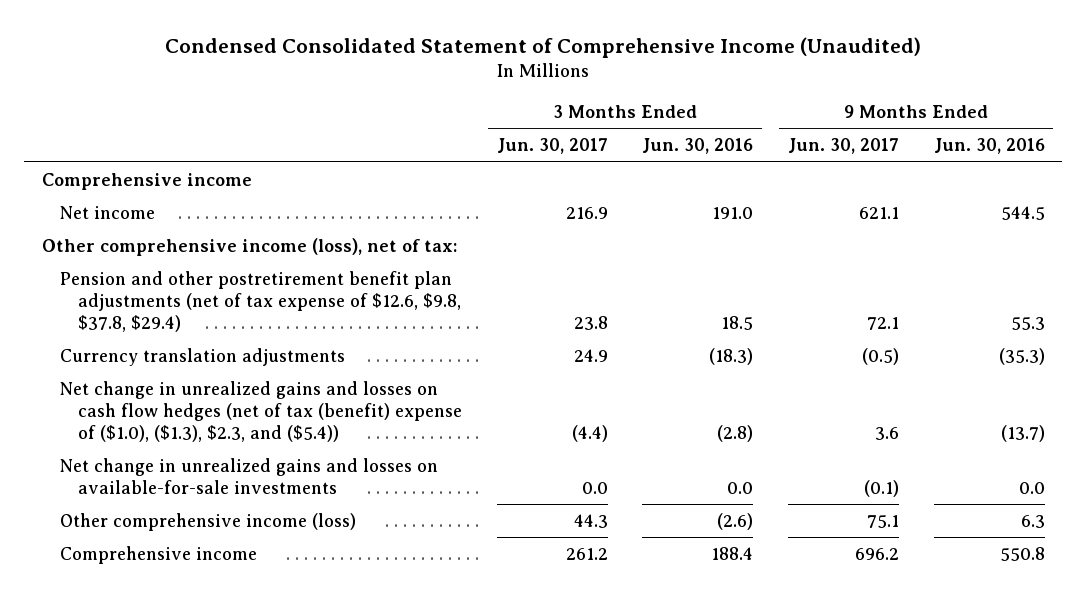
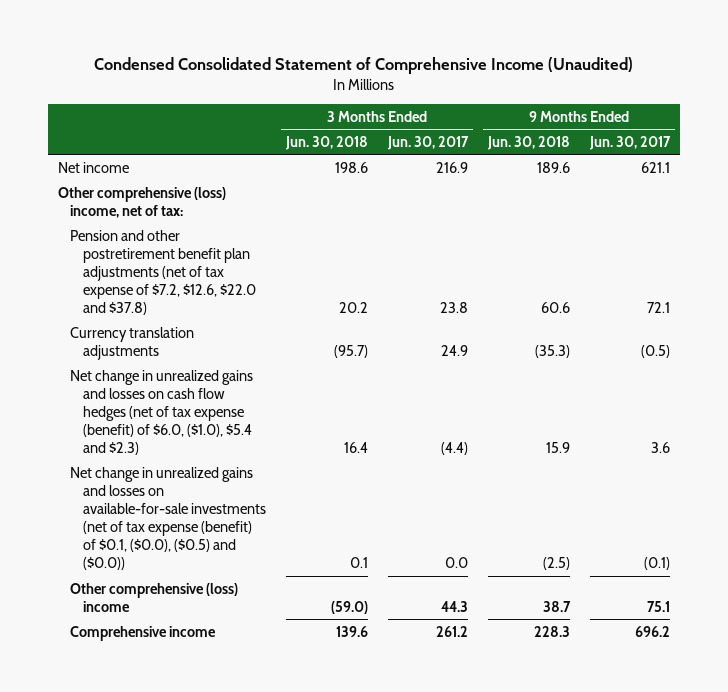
- | 3 Months Ended Jun. 30, 2017 | 3 Months Ended Jun. 30, 2016 | 9 Months Ended Jun. 30, 2017 | 9 Months Ended Jun. 30, 2016
+ | 3 Months Ended Jun. 30, 2018 | 3 Months Ended Jun. 30, 2017 | 9 Months Ended Jun. 30, 2018 | 9 Months Ended Jun. 30, 2017
- Comprehensive income
- Other comprehensive income (loss), net of tax:
- Pension and other postretirement benefit plan adjustments (net of tax expense of $12.6, $9.8, $37.8, $29.4) | 23.8 | 18.5 | 72.1 | 55.3
+ Other comprehensive (loss) income, net of tax:
+ Pension and other postretirement benefit plan adjustments (net of tax expense of $7.2, $12.6, $22.0 and $37.8) | 20.2 | 23.8 | 60.6 | 72.1
- Net change in unrealized gains and losses on cash flow hedges (net of tax (benefit) expense of ($1.0), ($1.3), $2.3, and ($5.4)) | (4.4) | (2.8) | 3.6 | (13.7)
- Net change in unrealized gains and losses on available-for-sale investments | 0.0 | 0.0 | (0.1) | 0.0
- Other comprehensive income (loss) | 44.3 | (2.6) | 75.1 | 6.3
+ Net change in unrealized gains and losses on cash flow hedges (net of tax expense (benefit) of $6.0, ($1.0), $5.4 and $2.3) | 16.4 | (4.4) | 15.9 | 3.6
+ Net change in unrealized gains and losses on available-for-sale investments (net of tax expense (benefit) of $0.1, ($0.0), ($0.5) and ($0.0)) | 0.1 | 0.0 | (2.5) | (0.1)
+ Other comprehensive (loss) income | (59.0) | 44.3 | 38.7 | 75.1

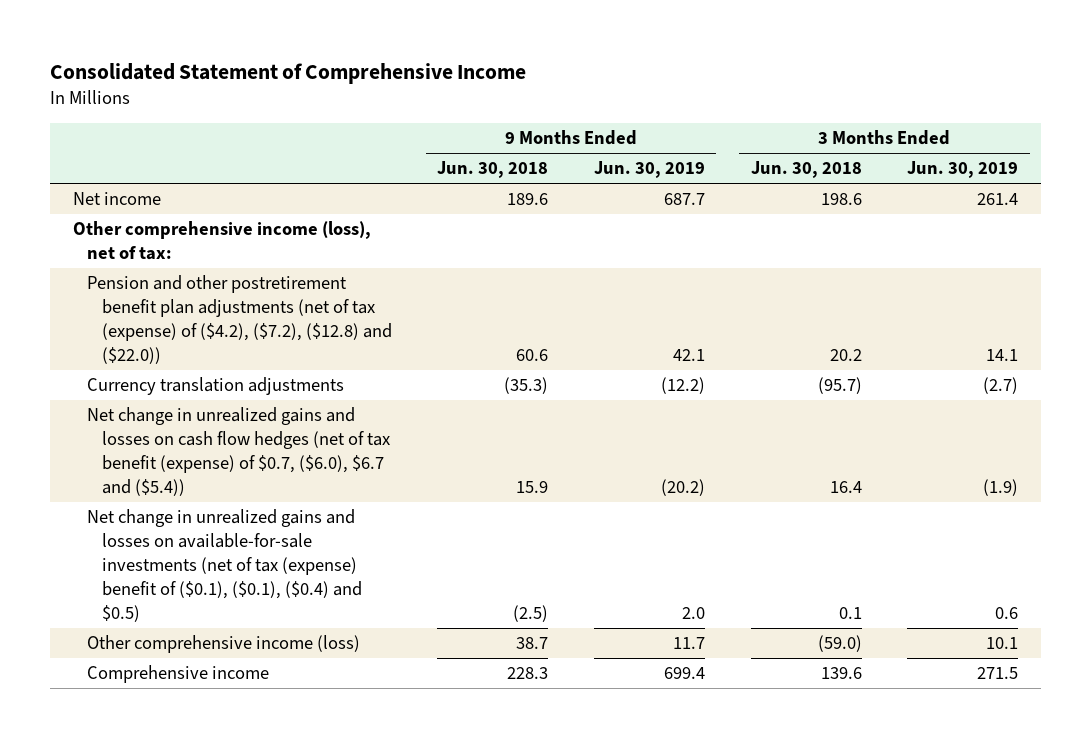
- Condensed Consolidated Statement of Comprehensive Income (Unaudited)
+ Consolidated Statement of Comprehensive Income
- | 3 Months Ended Jun. 30, 2018 | 3 Months Ended Jun. 30, 2017 | 9 Months Ended Jun. 30, 2018 | 9 Months Ended Jun. 30, 2017
+ | 9 Months Ended Jun. 30, 2018 | 9 Months Ended Jun. 30, 2019 | 3 Months Ended Jun. 30, 2018 | 3 Months Ended Jun. 30, 2019
- Other comprehensive (loss) income, net of tax:
- Pension and other postretirement benefit plan adjustments (net of tax expense of $7.2, $12.6, $22.0 and $37.8) | 20.2 | 23.8 | 60.6 | 72.1
+ Other comprehensive income (loss), net of tax:
+ Pension and other postretirement benefit plan adjustments (net of tax (expense) of ($4.2), ($7.2), ($12.8) and ($22.0)) | 60.6 | 42.1 | 20.2 | 14.1
- Net change in unrealized gains and losses on cash flow hedges (net of tax expense (benefit) of $6.0, ($1.0), $5.4 and $2.3) | 16.4 | (4.4) | 15.9 | 3.6
- Net change in unrealized gains and losses on available-for-sale investments (net of tax expense (benefit) of $0.1, ($0.0), ($0.5) and ($0.0)) | 0.1 | 0.0 | (2.5) | (0.1)
- Other comprehensive (loss) income | (59.0) | 44.3 | 38.7 | 75.1
+ Net change in unrealized gains and losses on cash flow hedges (net of tax benefit (expense) of $0.7, ($6.0), $6.7 and ($5.4)) | 15.9 | (20.2) | 16.4 | (1.9)
+ Net change in unrealized gains and losses on available-for-sale investments (net of tax (expense) benefit of ($0.1), ($0.1), ($0.4) and $0.5) | (2.5) | 2.0 | 0.1 | 0.6
+ Other comprehensive income (loss) | 38.7 | 11.7 | (59.0) | 10.1

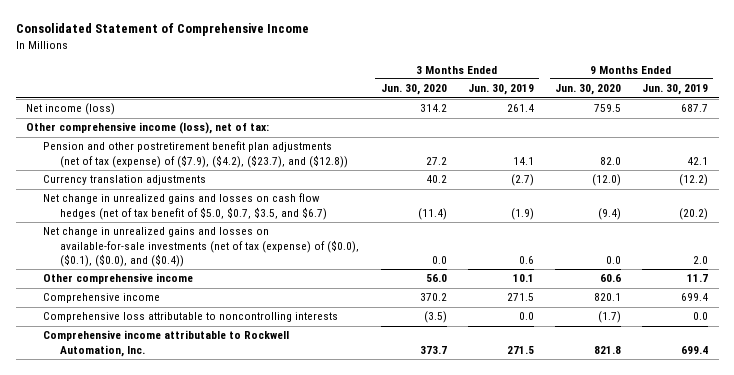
- | 9 Months Ended Jun. 30, 2018 | 9 Months Ended Jun. 30, 2019 | 3 Months Ended Jun. 30, 2018 | 3 Months Ended Jun. 30, 2019
+ | 3 Months Ended Jun. 30, 2020 | 3 Months Ended Jun. 30, 2019 | 9 Months Ended Jun. 30, 2020 | 9 Months Ended Jun. 30, 2019
- Net income | 189.6 | 687.7 | 198.6 | 261.4
+ Net income (loss) | 314.2 | 261.4 | 759.5 | 687.7
- Pension and other postretirement benefit plan adjustments (net of tax (expense) of ($4.2), ($7.2), ($12.8) and ($22.0)) | 60.6 | 42.1 | 20.2 | 14.1
+ Pension and other postretirement benefit plan adjustments (net of tax (expense) of ($7.9), ($4.2), ($23.7), and ($12.8)) | 27.2 | 14.1 | 82.0 | 42.1
- Net change in unrealized gains and losses on cash flow hedges (net of tax benefit (expense) of $0.7, ($6.0), $6.7 and ($5.4)) | 15.9 | (20.2) | 16.4 | (1.9)
- Net change in unrealized gains and losses on available-for-sale investments (net of tax (expense) benefit of ($0.1), ($0.1), ($0.4) and $0.5) | (2.5) | 2.0 | 0.1 | 0.6
- Other comprehensive income (loss) | 38.7 | 11.7 | (59.0) | 10.1
+ Net change in unrealized gains and losses on cash flow hedges (net of tax benefit of $5.0, $0.7, $3.5, and $6.7) | (11.4) | (1.9) | (9.4) | (20.2)
+ Net change in unrealized gains and losses on available-for-sale investments (net of tax (expense) of ($0.0), ($0.1), ($0.0), and ($0.4)) | 0.0 | 0.6 | 0.0 | 2.0
+ Other comprehensive income | 56.0 | 10.1 | 60.6 | 11.7
+ Comprehensive loss attributable to noncontrolling interests | (3.5) | 0.0 | (1.7) | 0.0
+ Comprehensive income attributable to Rockwell Automation, Inc. | 373.7 | 271.5 | 821.8 | 699.4

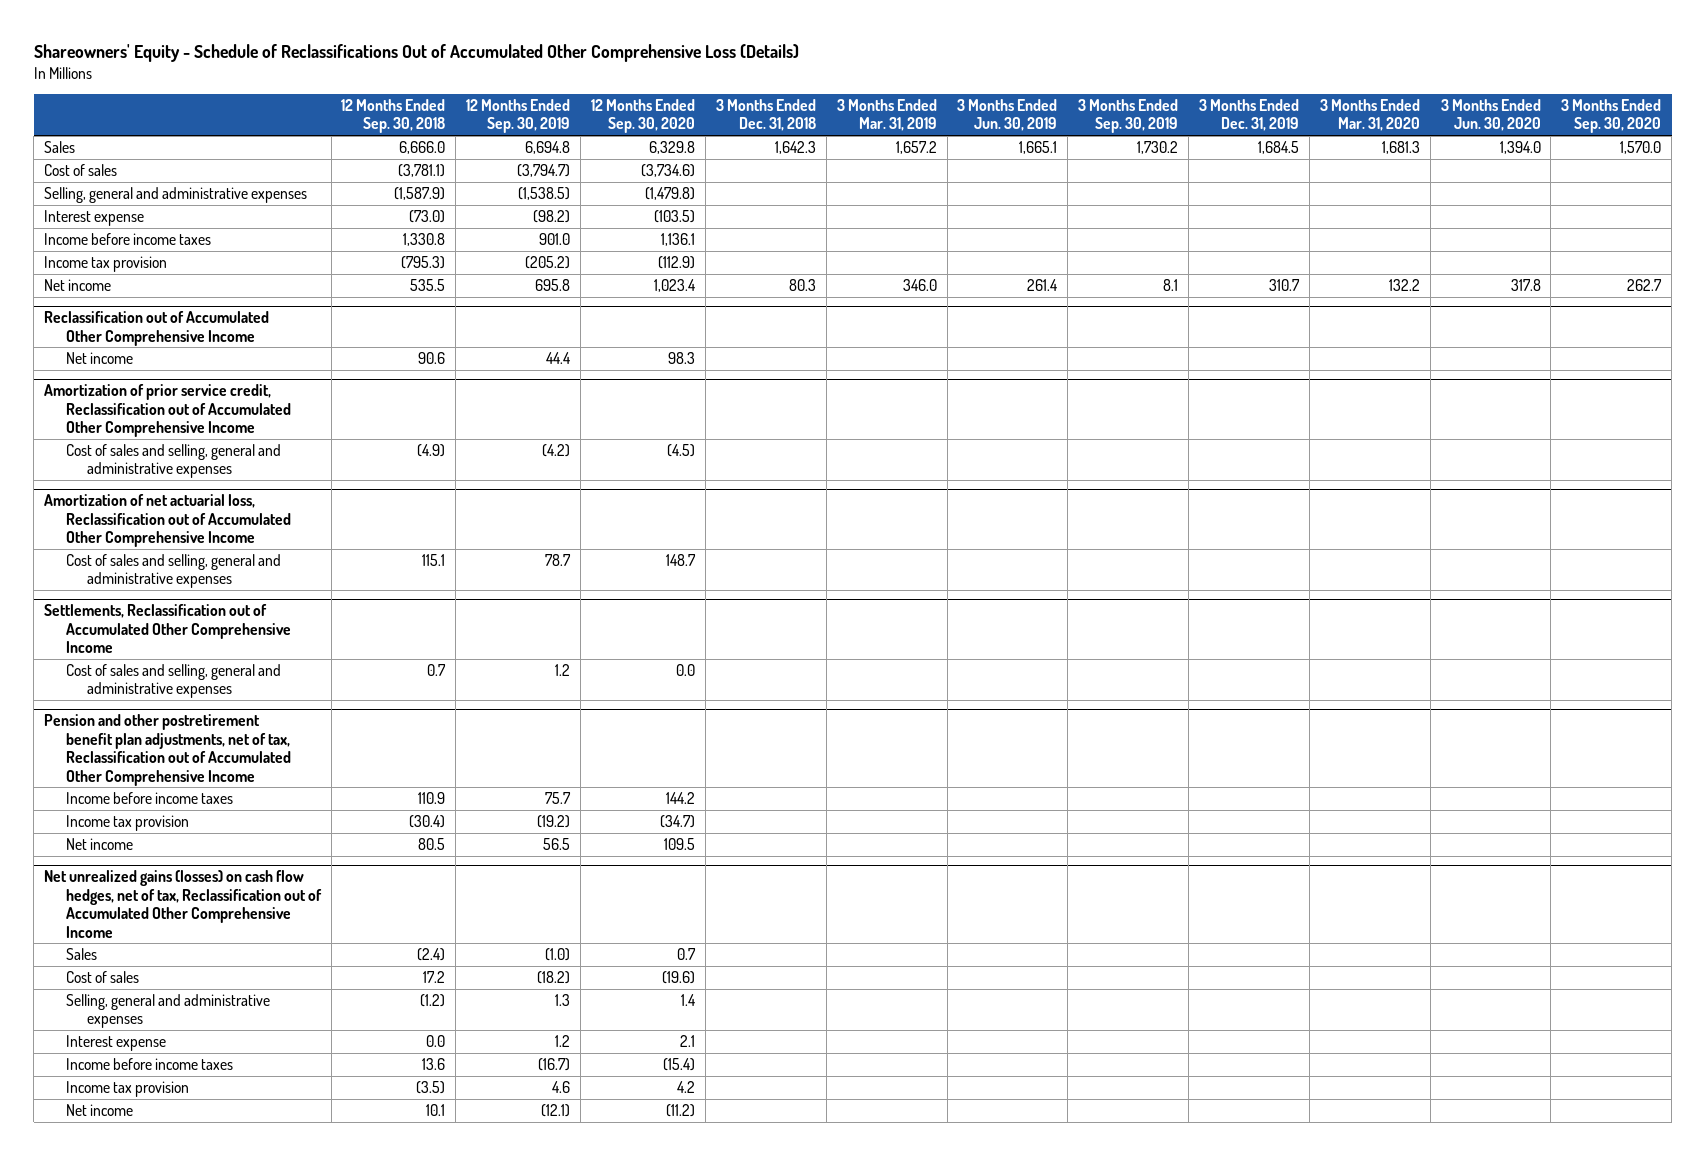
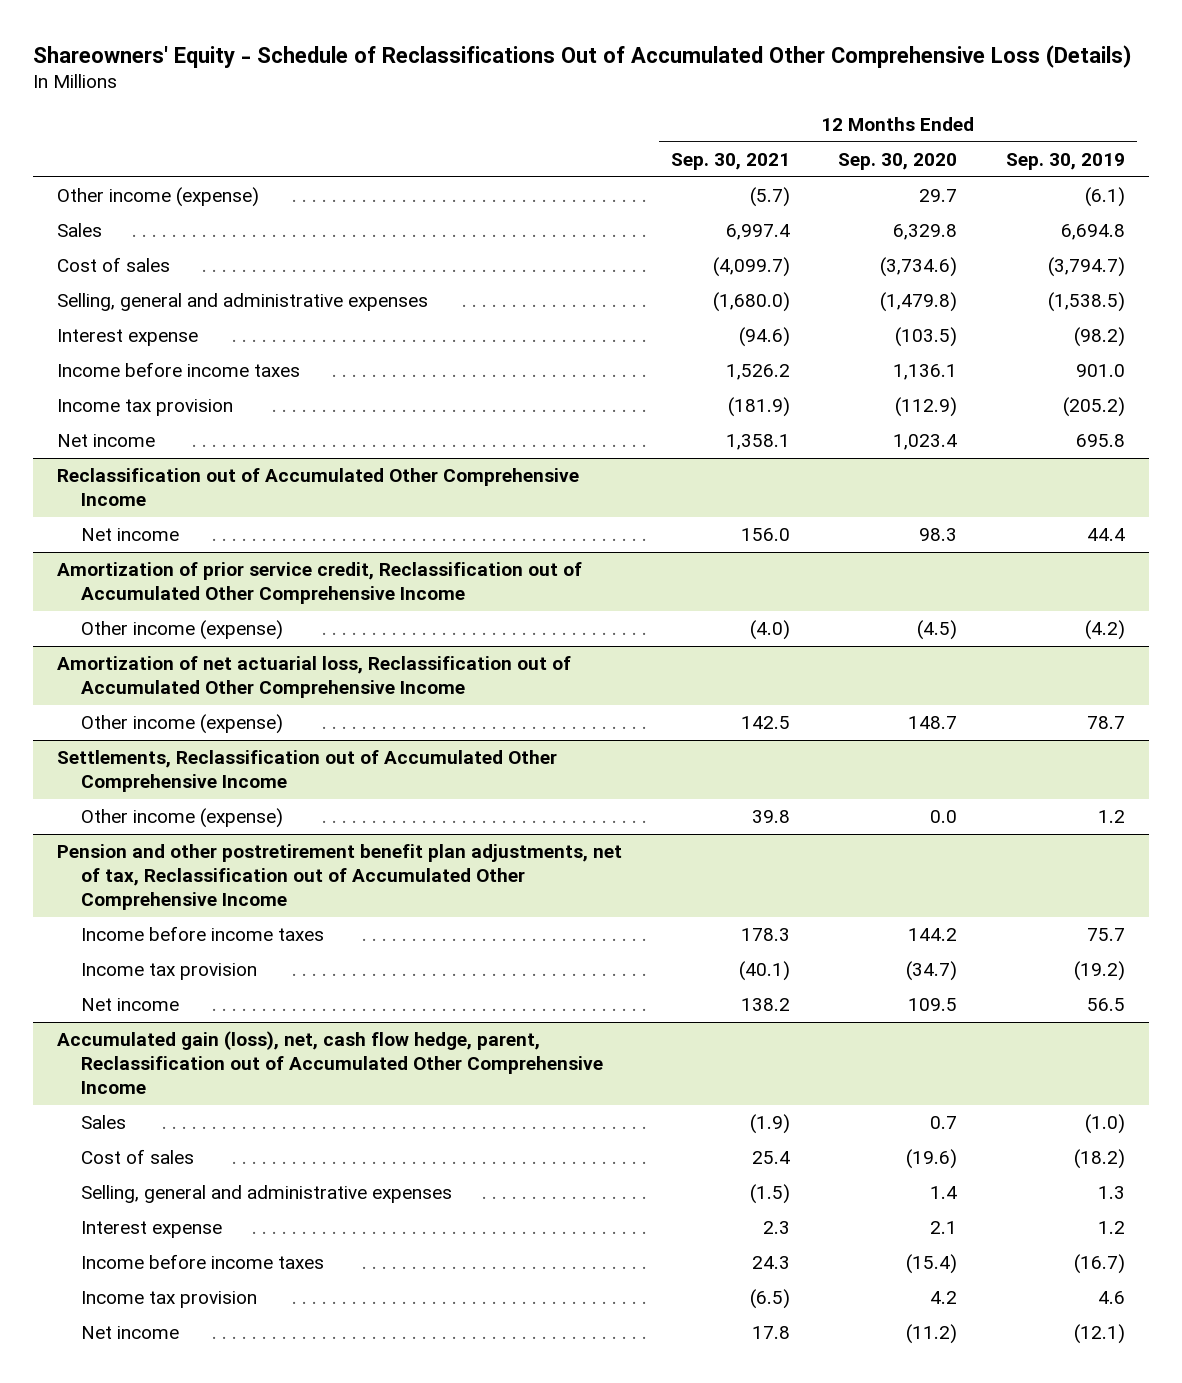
- | 12 Months Ended Sep. 30, 2018 | 12 Months Ended Sep. 30, 2019 | 12 Months Ended Sep. 30, 2020 | 3 Months Ended Dec. 31, 2018 | 3 Months Ended Mar. 31, 2019 | 3 Months Ended Jun. 30, 2019 | 3 Months Ended Sep. 30, 2019 | 3 Months Ended Dec. 31, 2019 | 3 Months Ended Mar. 31, 2020 | 3 Months Ended Jun. 30, 2020 | 3 Months Ended Sep. 30, 2020
+ | 12 Months Ended Sep. 30, 2021 | 12 Months Ended Sep. 30, 2020 | 12 Months Ended Sep. 30, 2019
+ Other income (expense) | (5.7) | 29.7 | (6.1)
@ Amortization of prior service credit, Reclassification out of Accumulated Other Comprehensive Income
- Cost of sales and selling, general and administrative expenses | (4.9) | (4.2) | (4.5) | | | | | | | |
+ Other income (expense) | (4.0) | (4.5) | (4.2)
@ Amortization of net actuarial loss, Reclassification out of Accumulated Other Comprehensive Income
- Cost of sales and selling, general and administrative expenses | 115.1 | 78.7 | 148.7 | | | | | | | |
+ Other income (expense) | 142.5 | 148.7 | 78.7
@ Settlements, Reclassification out of Accumulated Other Comprehensive Income
- Cost of sales and selling, general and administrative expenses | 0.7 | 1.2 | 0.0 | | | | | | | |
+ Other income (expense) | 39.8 | 0.0 | 1.2
- Net unrealized gains (losses) on cash flow hedges, net of tax, Reclassification out of Accumulated Other Comprehensive Income
+ Accumulated gain (loss), net, cash flow hedge, parent, Reclassification out of Accumulated Other Comprehensive Income

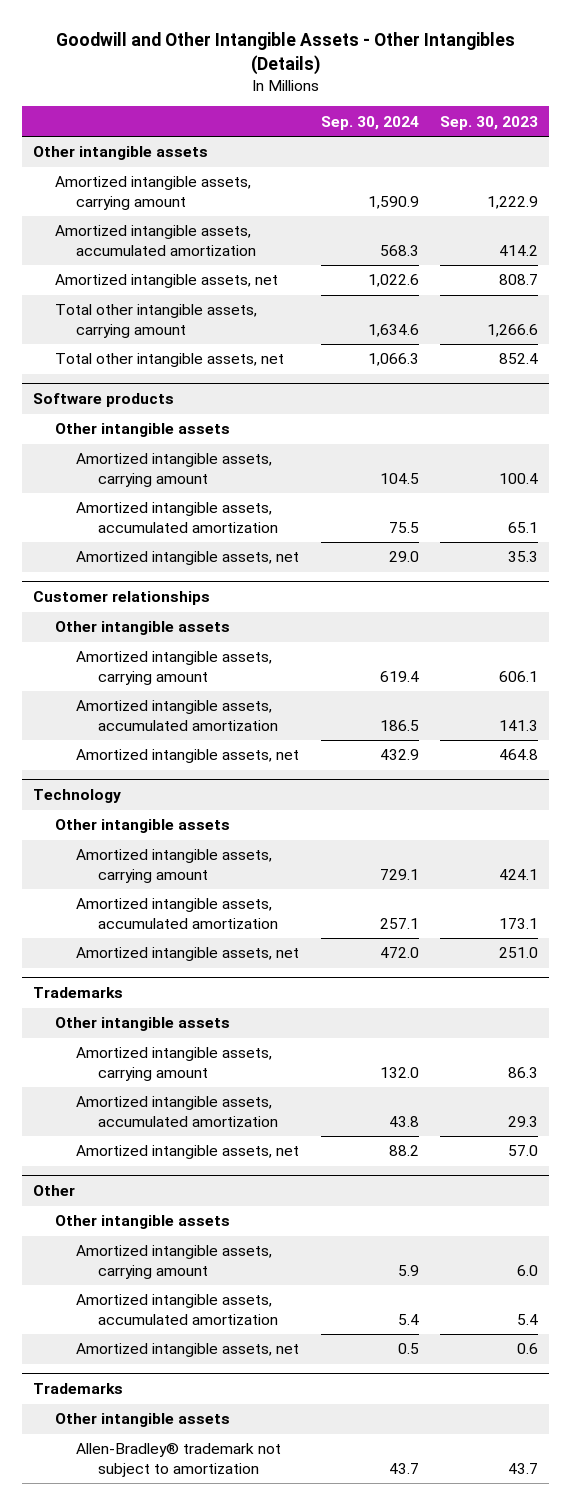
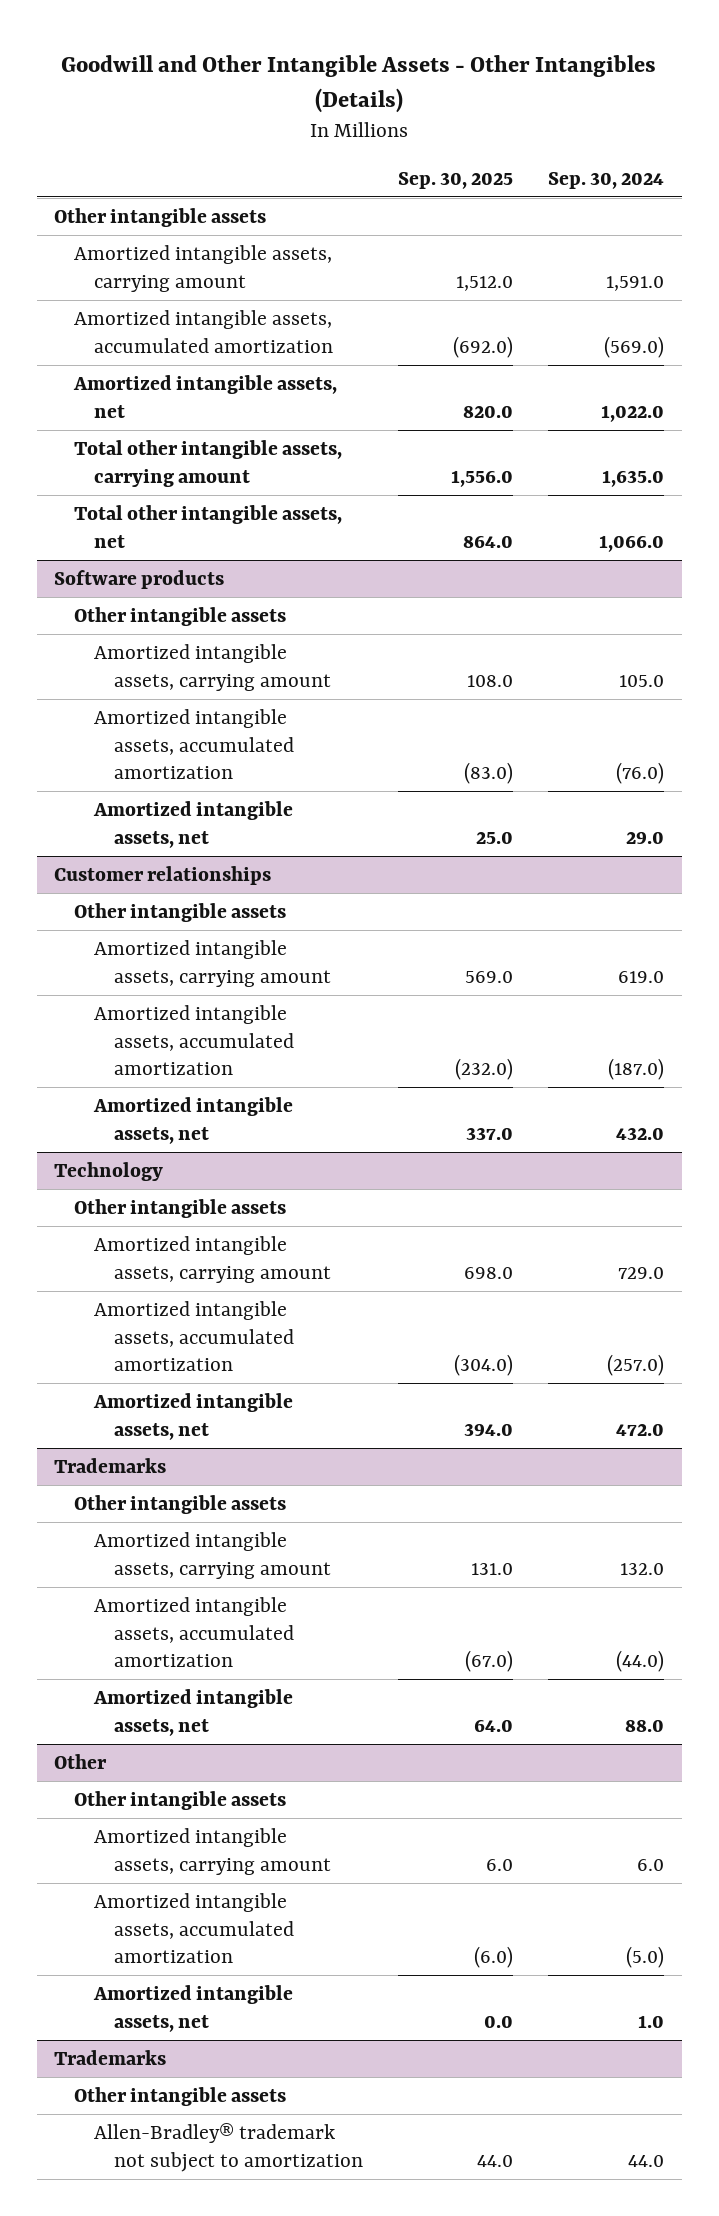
- | Sep. 30, 2024 | Sep. 30, 2023
+ | Sep. 30, 2025 | Sep. 30, 2024
- Amortized intangible assets, carrying amount | 1,590.9 | 1,222.9
- Amortized intangible assets, accumulated amortization | 568.3 | 414.2
- Amortized intangible assets, net | 1,022.6 | 808.7
- Total other intangible assets, carrying amount | 1,634.6 | 1,266.6
- Total other intangible assets, net | 1,066.3 | 852.4
+ Amortized intangible assets, carrying amount | 1,512.0 | 1,591.0
+ Amortized intangible assets, accumulated amortization | (692.0) | (569.0)
+ Amortized intangible assets, net | 820.0 | 1,022.0
+ Total other intangible assets, carrying amount | 1,556.0 | 1,635.0
+ Total other intangible assets, net | 864.0 | 1,066.0
@ Software products
- Amortized intangible assets, carrying amount | 104.5 | 100.4
- Amortized intangible assets, accumulated amortization | 75.5 | 65.1
+ Amortized intangible assets, carrying amount | 108.0 | 105.0
+ Amortized intangible assets, accumulated amortization | (83.0) | (76.0)
@ Customer relationships
- Amortized intangible assets, carrying amount | 619.4 | 606.1
- Amortized intangible assets, accumulated amortization | 186.5 | 141.3
- Amortized intangible assets, net | 432.9 | 464.8
+ Amortized intangible assets, carrying amount | 569.0 | 619.0
+ Amortized intangible assets, accumulated amortization | (232.0) | (187.0)
+ Amortized intangible assets, net | 337.0 | 432.0
@ Technology
- Amortized intangible assets, carrying amount | 729.1 | 424.1
- Amortized intangible assets, accumulated amortization | 257.1 | 173.1
+ Amortized intangible assets, carrying amount | 698.0 | 729.0
+ Amortized intangible assets, accumulated amortization | (304.0) | (257.0)
@ Trademarks
- Amortized intangible assets, accumulated amortization | 43.8 | 29.3
- Amortized intangible assets, net | 88.2 | 57.0
+ Amortized intangible assets, accumulated amortization | (67.0) | (44.0)
+ Amortized intangible assets, net | 64.0 | 88.0
@ Other
- Amortized intangible assets, carrying amount | 5.9 | 6.0
- Amortized intangible assets, accumulated amortization | 5.4 | 5.4
- Amortized intangible assets, net | 0.5 | 0.6
+ Amortized intangible assets, carrying amount | 6.0 | 6.0
+ Amortized intangible assets, accumulated amortization | (6.0) | (5.0)
+ Amortized intangible assets, net | 0.0 | 1.0
@ Trademarks
- Allen-Bradley® trademark not subject to amortization | 43.7 | 43.7
+ Allen-Bradley® trademark not subject to amortization | 44.0 | 44.0

